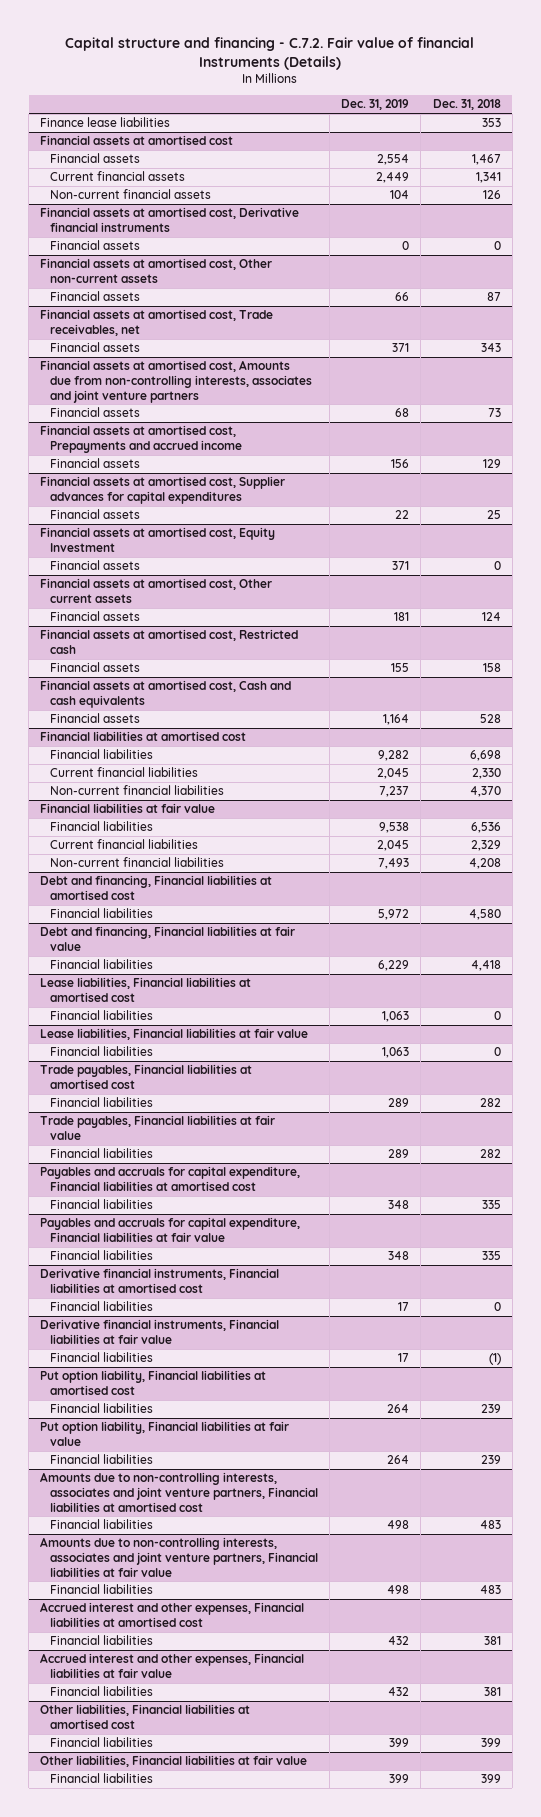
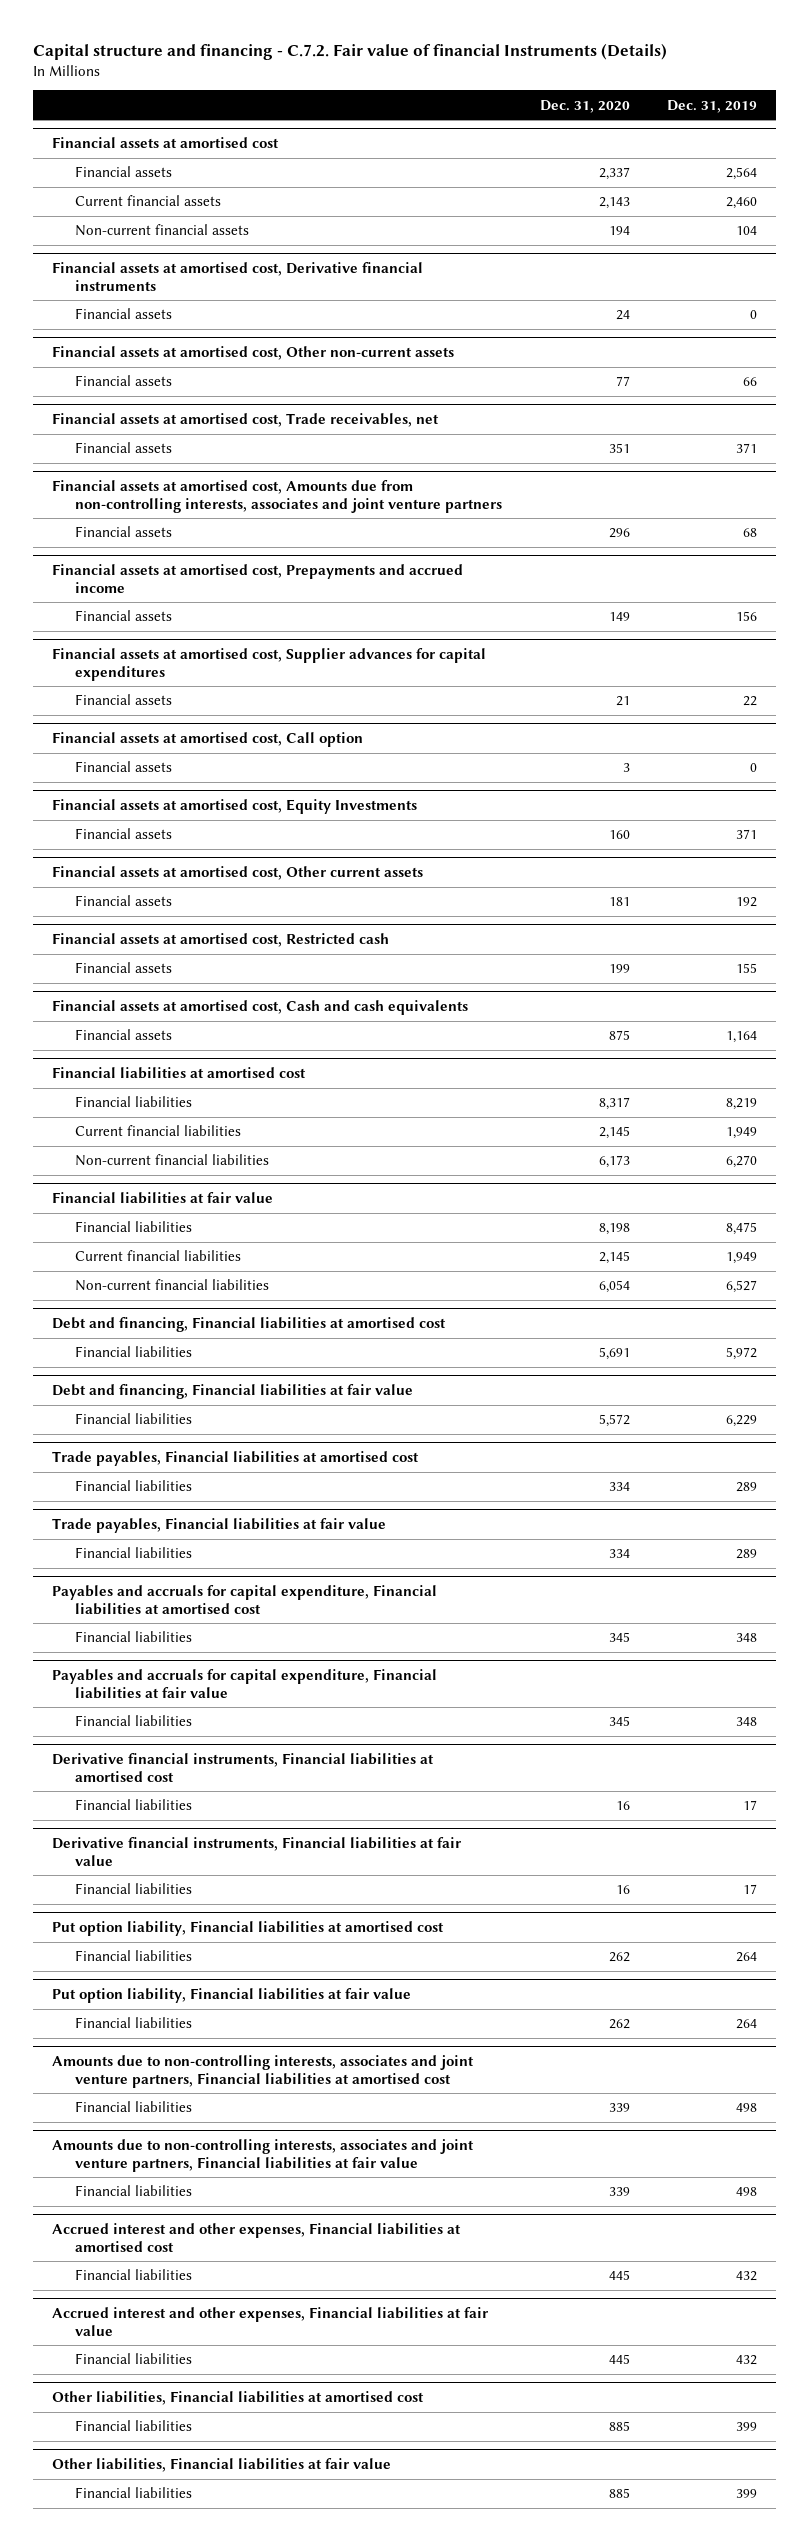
- | Dec. 31, 2019 | Dec. 31, 2018
+ | Dec. 31, 2020 | Dec. 31, 2019
- Finance lease liabilities | | 353
@ Financial assets at amortised cost
- Financial assets | 2,554 | 1,467
- Current financial assets | 2,449 | 1,341
+ Financial assets | 2,337 | 2,564
+ Current financial assets | 2,143 | 2,460
- Financial assets at amortised cost, Equity Investment
+ Financial assets at amortised cost, Call option
+ Financial assets | 3 | 0
+ Financial assets at amortised cost, Equity Investments
@ Financial assets at amortised cost, Other current assets
- Financial assets | 181 | 124
+ Financial assets | 181 | 192
@ Financial liabilities at amortised cost
- Financial liabilities | 9,282 | 6,698
- Current financial liabilities | 2,045 | 2,330
- Non-current financial liabilities | 7,237 | 4,370
+ Financial liabilities | 8,317 | 8,219
+ Current financial liabilities | 2,145 | 1,949
+ Non-current financial liabilities | 6,173 | 6,270
@ Financial liabilities at fair value
- Financial liabilities | 9,538 | 6,536
- Current financial liabilities | 2,045 | 2,329
- Non-current financial liabilities | 7,493 | 4,208
+ Financial liabilities | 8,198 | 8,475
+ Current financial liabilities | 2,145 | 1,949
+ Non-current financial liabilities | 6,054 | 6,527
- Lease liabilities, Financial liabilities at amortised cost
- Financial liabilities | 1,063 | 0
- Lease liabilities, Financial liabilities at fair value
- Financial liabilities | 1,063 | 0

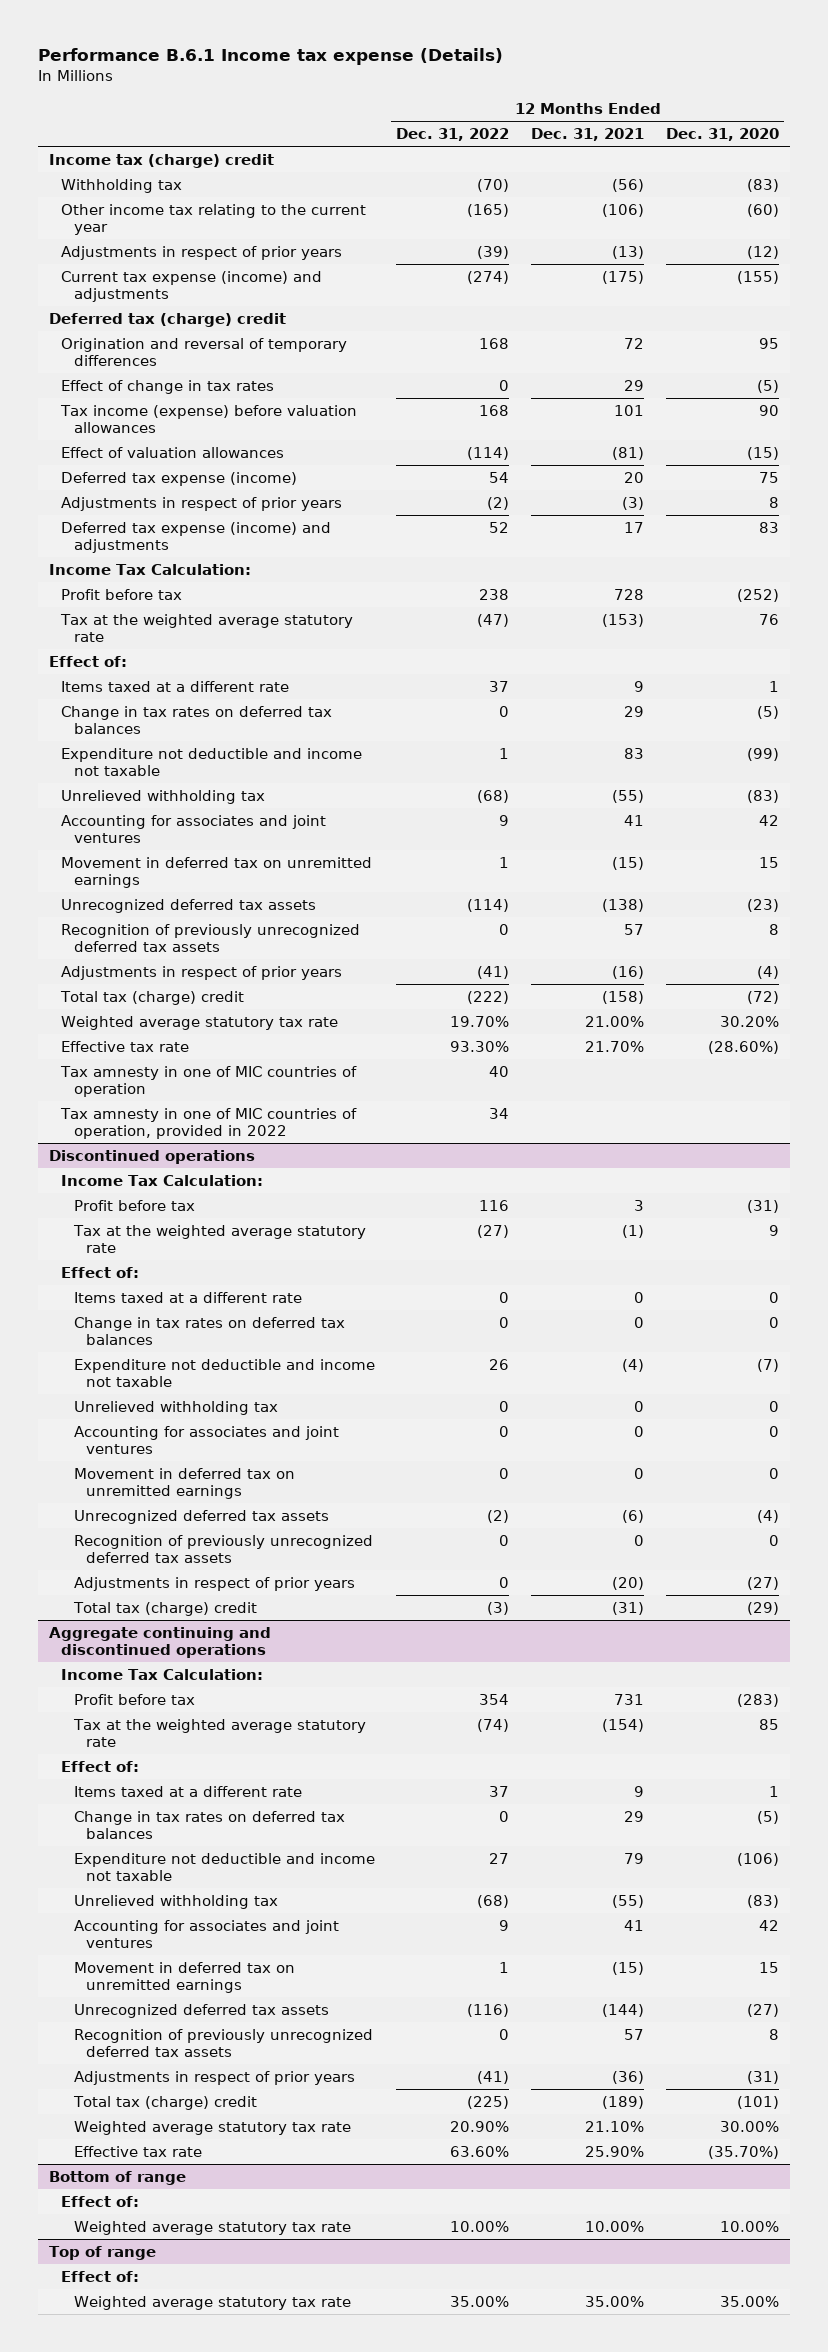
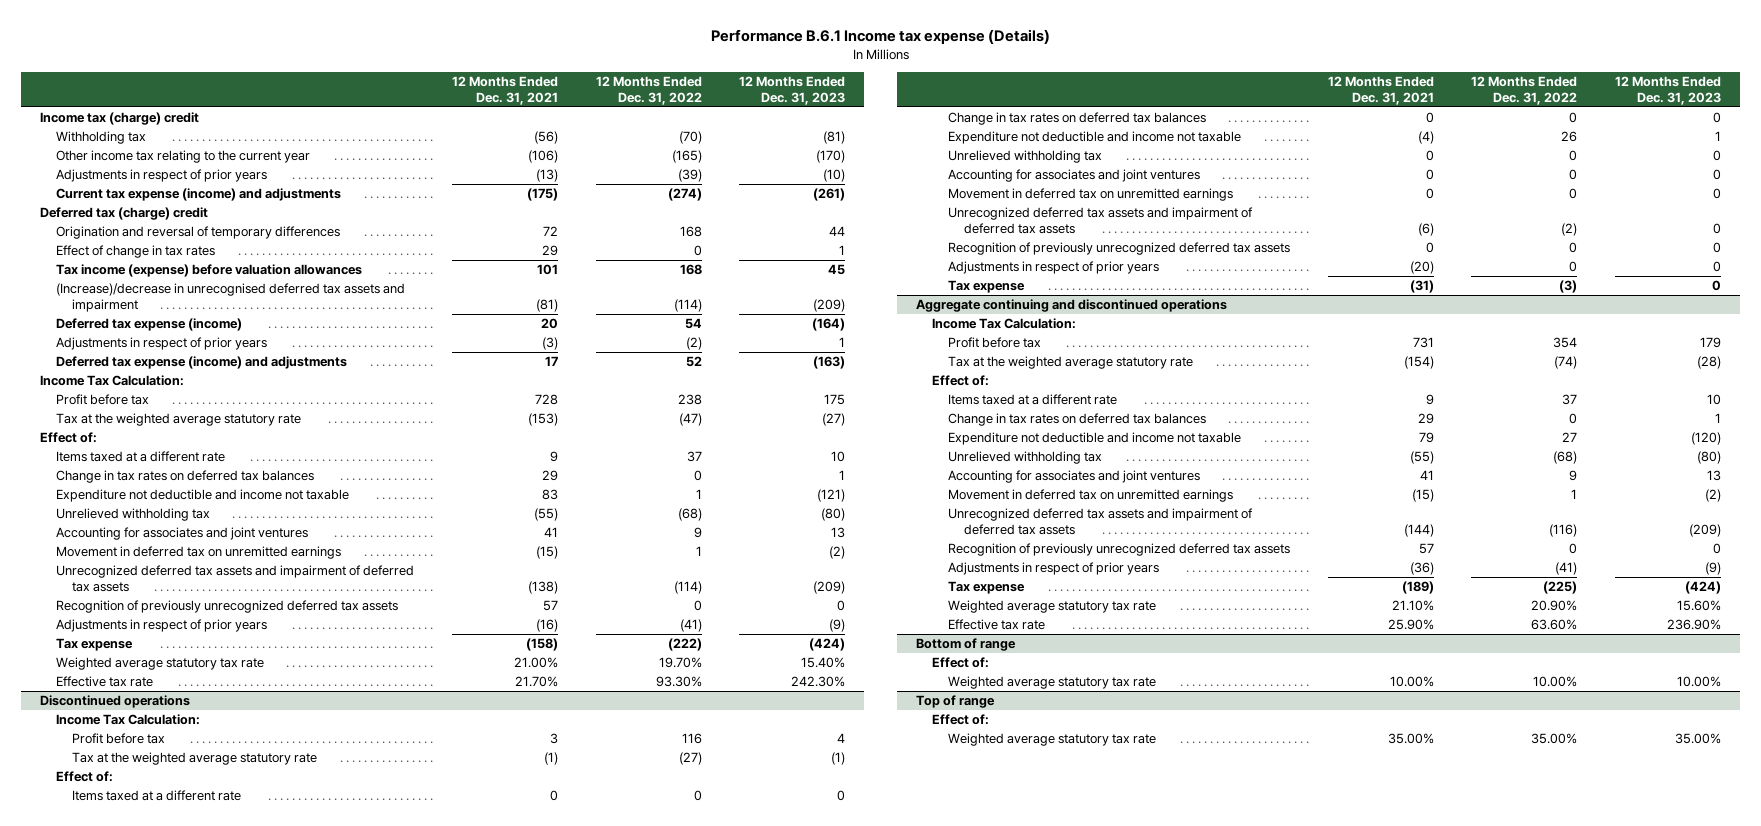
- | 12 Months Ended Dec. 31, 2022 | 12 Months Ended Dec. 31, 2021 | 12 Months Ended Dec. 31, 2020
+ | 12 Months Ended Dec. 31, 2021 | 12 Months Ended Dec. 31, 2022 | 12 Months Ended Dec. 31, 2023
- Effect of valuation allowances | (114) | (81) | (15)
+ (Increase)/decrease in unrecognised deferred tax assets and impairment | (81) | (114) | (209)
- Unrecognized deferred tax assets | (114) | (138) | (23)
+ Unrecognized deferred tax assets and impairment of deferred tax assets | (138) | (114) | (209)
- Total tax (charge) credit | (222) | (158) | (72)
+ Tax expense | (158) | (222) | (424)
- Tax amnesty in one of MIC countries of operation | 40 | |
- Tax amnesty in one of MIC countries of operation, provided in 2022 | 34 | |
@ Discontinued operations
- Unrecognized deferred tax assets | (2) | (6) | (4)
+ Unrecognized deferred tax assets and impairment of deferred tax assets | (6) | (2) | 0
- Total tax (charge) credit | (3) | (31) | (29)
+ Tax expense | (31) | (3) | 0
@ Aggregate continuing and discontinued operations
- Unrecognized deferred tax assets | (116) | (144) | (27)
+ Unrecognized deferred tax assets and impairment of deferred tax assets | (144) | (116) | (209)
- Total tax (charge) credit | (225) | (189) | (101)
+ Tax expense | (189) | (225) | (424)

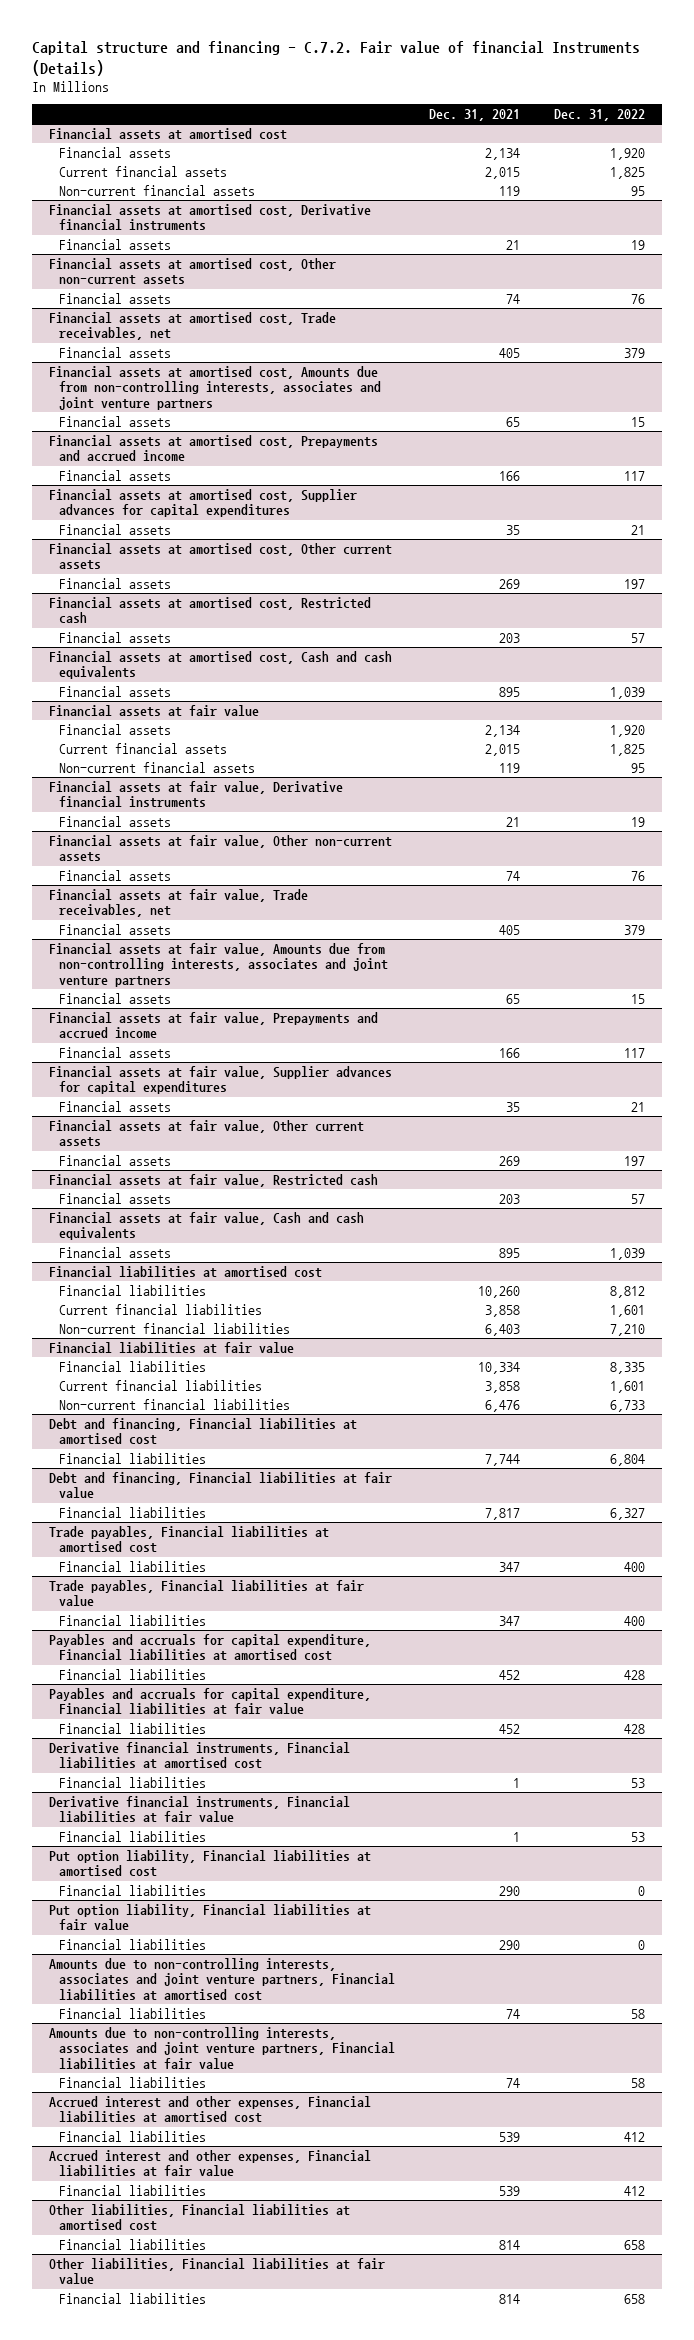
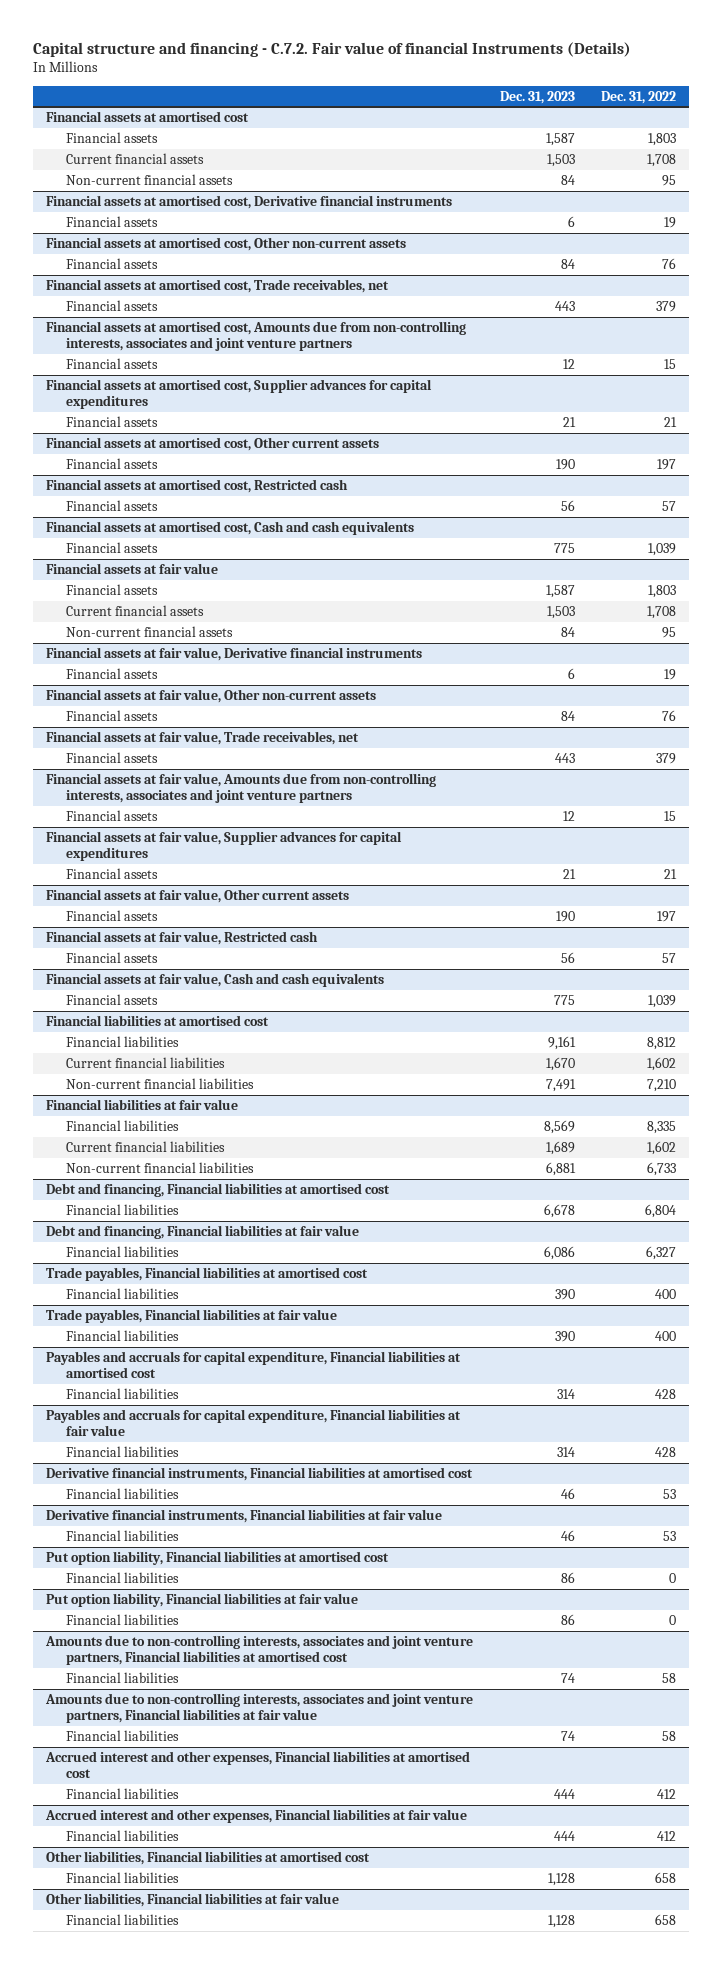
- | Dec. 31, 2021 | Dec. 31, 2022
+ | Dec. 31, 2023 | Dec. 31, 2022
@ Financial assets at amortised cost
- Financial assets | 2,134 | 1,920
- Current financial assets | 2,015 | 1,825
+ Financial assets | 1,587 | 1,803
+ Current financial assets | 1,503 | 1,708
- Financial assets at amortised cost, Prepayments and accrued income
- Financial assets | 166 | 117
@ Financial assets at fair value
- Financial assets | 2,134 | 1,920
- Current financial assets | 2,015 | 1,825
+ Financial assets | 1,587 | 1,803
+ Current financial assets | 1,503 | 1,708
- Financial assets at fair value, Prepayments and accrued income
- Financial assets | 166 | 117
@ Financial liabilities at amortised cost
- Current financial liabilities | 3,858 | 1,601
+ Current financial liabilities | 1,670 | 1,602
@ Financial liabilities at fair value
- Current financial liabilities | 3,858 | 1,601
+ Current financial liabilities | 1,689 | 1,602

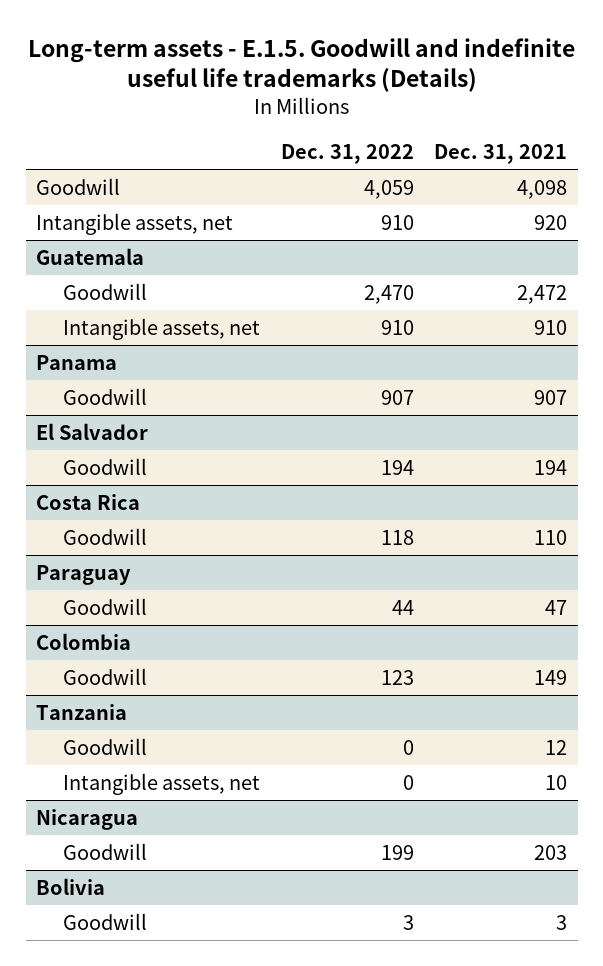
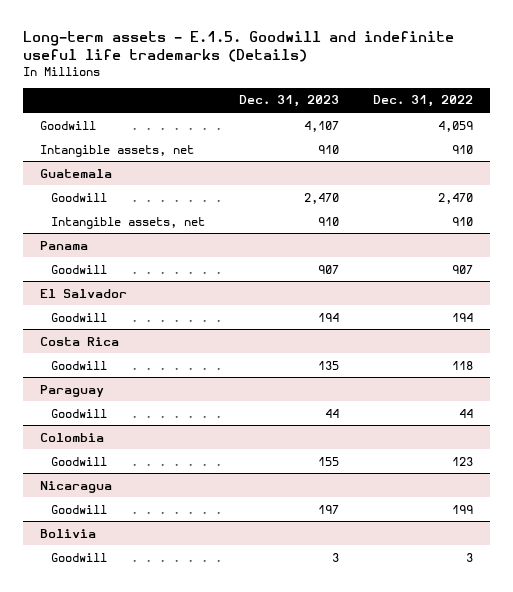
- | Dec. 31, 2022 | Dec. 31, 2021
+ | Dec. 31, 2023 | Dec. 31, 2022
- Tanzania
- Goodwill | 0 | 12
- Intangible assets, net | 0 | 10

